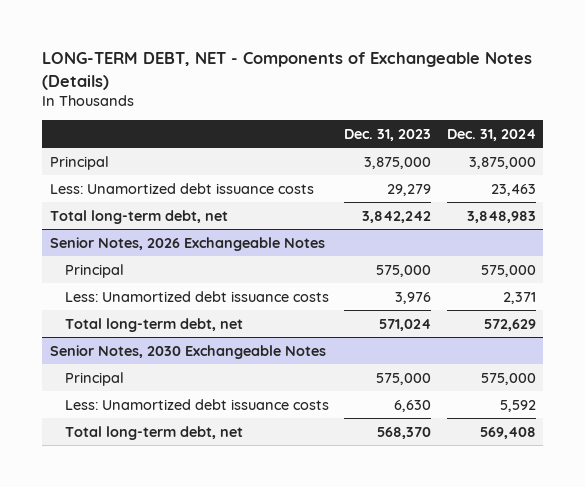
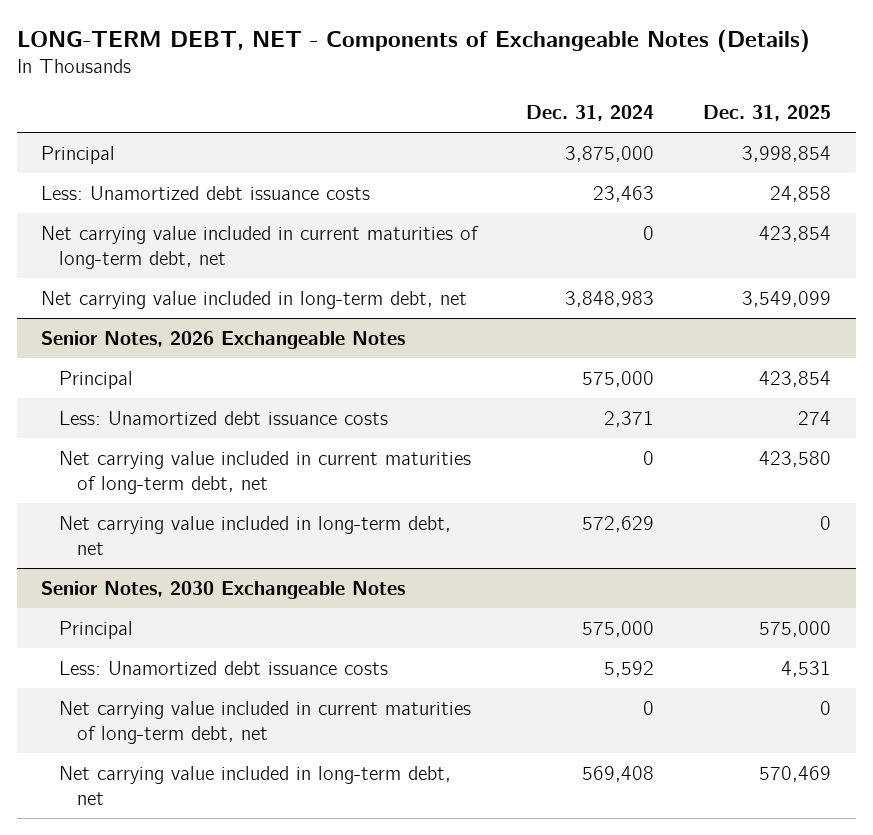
- | Dec. 31, 2023 | Dec. 31, 2024
+ | Dec. 31, 2024 | Dec. 31, 2025
- Total long-term debt, net | 3,842,242 | 3,848,983
+ Net carrying value included in current maturities of long-term debt, net | 0 | 423,854
+ Net carrying value included in long-term debt, net | 3,848,983 | 3,549,099
@ Senior Notes, 2026 Exchangeable Notes
- Total long-term debt, net | 571,024 | 572,629
+ Net carrying value included in current maturities of long-term debt, net | 0 | 423,580
+ Net carrying value included in long-term debt, net | 572,629 | 0
@ Senior Notes, 2030 Exchangeable Notes
- Total long-term debt, net | 568,370 | 569,408
+ Net carrying value included in current maturities of long-term debt, net | 0 | 0
+ Net carrying value included in long-term debt, net | 569,408 | 570,469

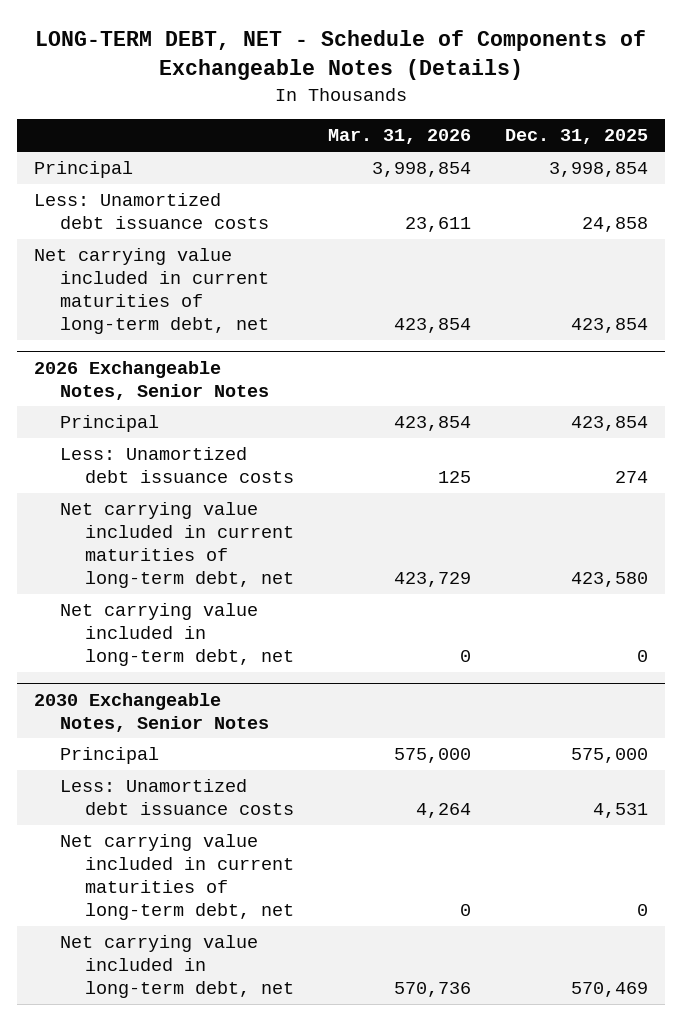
- LONG-TERM DEBT, NET - Components of Exchangeable Notes (Details)
+ LONG-TERM DEBT, NET - Schedule of Components of Exchangeable Notes (Details)
- | Dec. 31, 2024 | Dec. 31, 2025
+ | Mar. 31, 2026 | Dec. 31, 2025
- Net carrying value included in long-term debt, net | 3,848,983 | 3,549,099
- Senior Notes, 2026 Exchangeable Notes
+ 2026 Exchangeable Notes, Senior Notes
- Senior Notes, 2030 Exchangeable Notes
+ 2030 Exchangeable Notes, Senior Notes

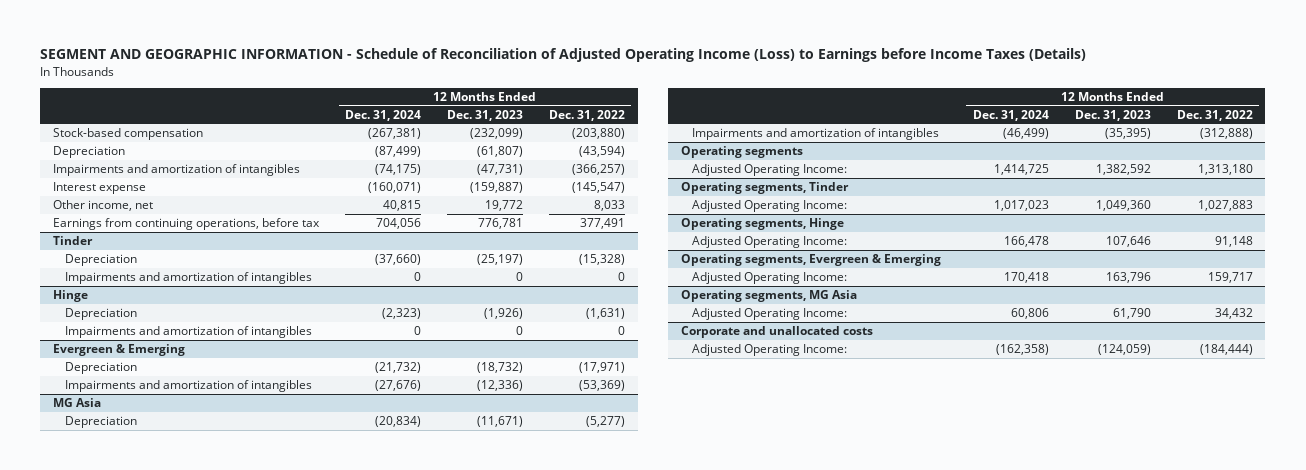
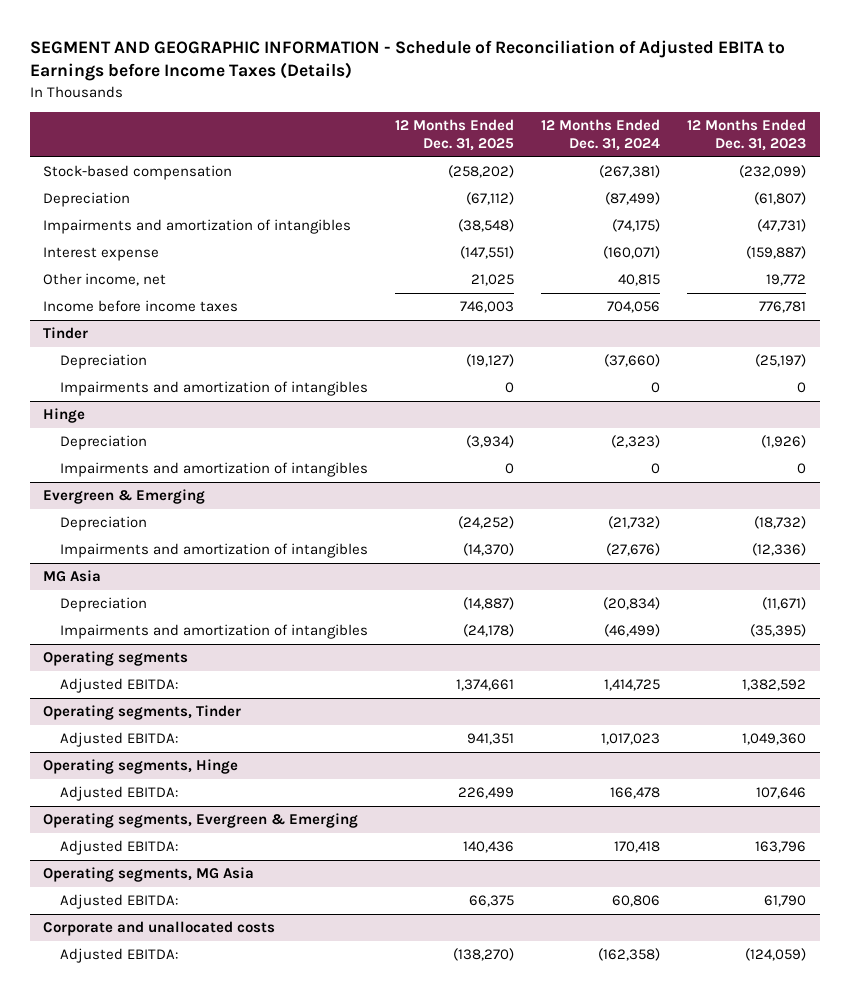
- SEGMENT AND GEOGRAPHIC INFORMATION - Schedule of Reconciliation of Adjusted Operating Income (Loss) to Earnings before Income Taxes (Details)
+ SEGMENT AND GEOGRAPHIC INFORMATION - Schedule of Reconciliation of Adjusted EBITA to Earnings before Income Taxes (Details)
- | 12 Months Ended Dec. 31, 2024 | 12 Months Ended Dec. 31, 2023 | 12 Months Ended Dec. 31, 2022
+ | 12 Months Ended Dec. 31, 2025 | 12 Months Ended Dec. 31, 2024 | 12 Months Ended Dec. 31, 2023
- Earnings from continuing operations, before tax | 704,056 | 776,781 | 377,491
+ Income before income taxes | 746,003 | 704,056 | 776,781
@ Operating segments
- Adjusted Operating Income: | 1,414,725 | 1,382,592 | 1,313,180
+ Adjusted EBITDA: | 1,374,661 | 1,414,725 | 1,382,592
@ Operating segments, Tinder
- Adjusted Operating Income: | 1,017,023 | 1,049,360 | 1,027,883
+ Adjusted EBITDA: | 941,351 | 1,017,023 | 1,049,360
@ Operating segments, Hinge
- Adjusted Operating Income: | 166,478 | 107,646 | 91,148
+ Adjusted EBITDA: | 226,499 | 166,478 | 107,646
@ Operating segments, Evergreen & Emerging
- Adjusted Operating Income: | 170,418 | 163,796 | 159,717
+ Adjusted EBITDA: | 140,436 | 170,418 | 163,796
@ Operating segments, MG Asia
- Adjusted Operating Income: | 60,806 | 61,790 | 34,432
+ Adjusted EBITDA: | 66,375 | 60,806 | 61,790
@ Corporate and unallocated costs
- Adjusted Operating Income: | (162,358) | (124,059) | (184,444)
+ Adjusted EBITDA: | (138,270) | (162,358) | (124,059)

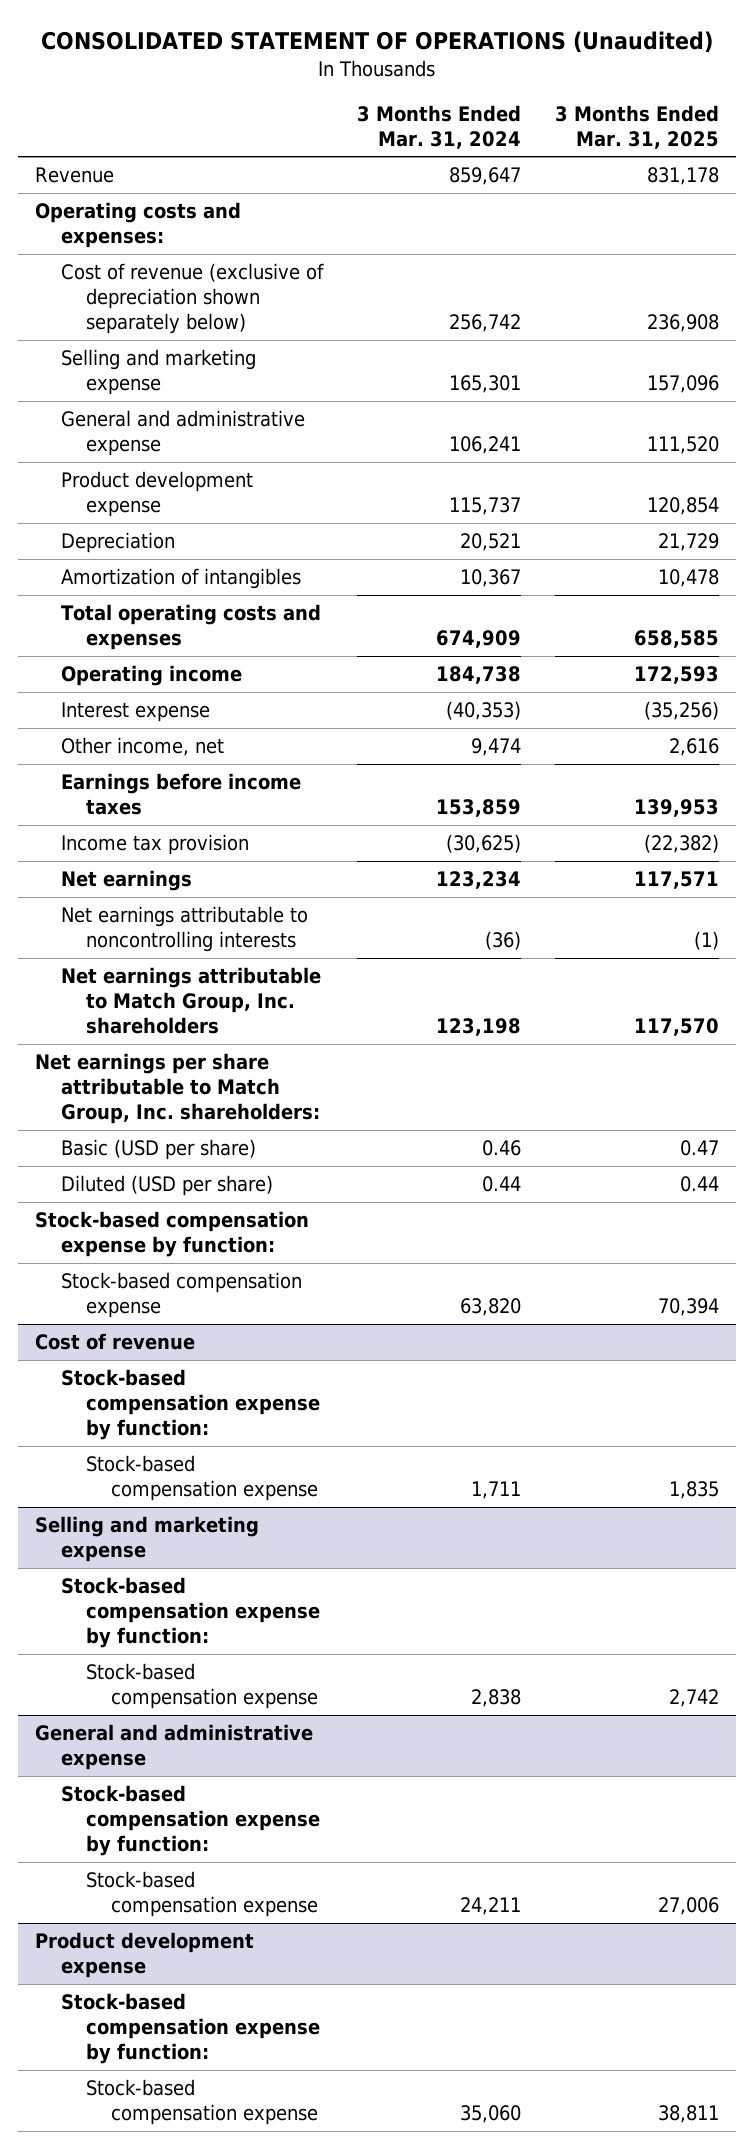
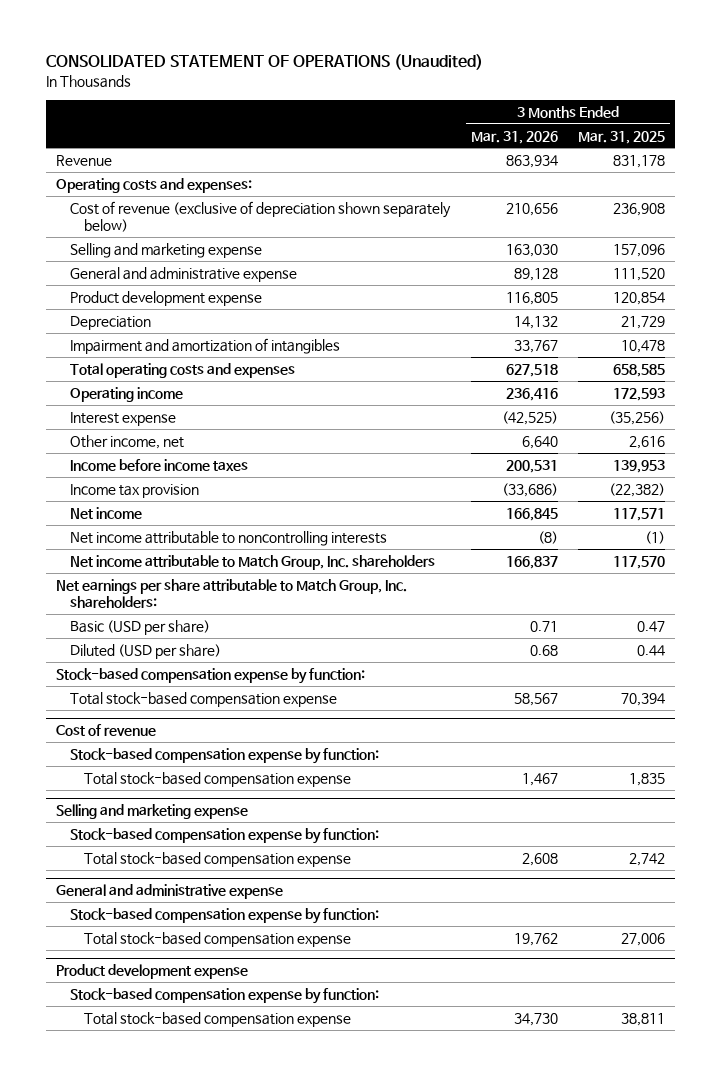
- | 3 Months Ended Mar. 31, 2024 | 3 Months Ended Mar. 31, 2025
+ | 3 Months Ended Mar. 31, 2026 | 3 Months Ended Mar. 31, 2025
- Amortization of intangibles | 10,367 | 10,478
+ Impairment and amortization of intangibles | 33,767 | 10,478
- Earnings before income taxes | 153,859 | 139,953
+ Income before income taxes | 200,531 | 139,953
- Net earnings | 123,234 | 117,571
- Net earnings attributable to noncontrolling interests | (36) | (1)
- Net earnings attributable to Match Group, Inc. shareholders | 123,198 | 117,570
+ Net income | 166,845 | 117,571
+ Net income attributable to noncontrolling interests | (8) | (1)
+ Net income attributable to Match Group, Inc. shareholders | 166,837 | 117,570
- Stock-based compensation expense | 63,820 | 70,394
+ Total stock-based compensation expense | 58,567 | 70,394
@ Cost of revenue
- Stock-based compensation expense | 1,711 | 1,835
+ Total stock-based compensation expense | 1,467 | 1,835
@ Selling and marketing expense
- Stock-based compensation expense | 2,838 | 2,742
+ Total stock-based compensation expense | 2,608 | 2,742
@ General and administrative expense
- Stock-based compensation expense | 24,211 | 27,006
+ Total stock-based compensation expense | 19,762 | 27,006
@ Product development expense
- Stock-based compensation expense | 35,060 | 38,811
+ Total stock-based compensation expense | 34,730 | 38,811

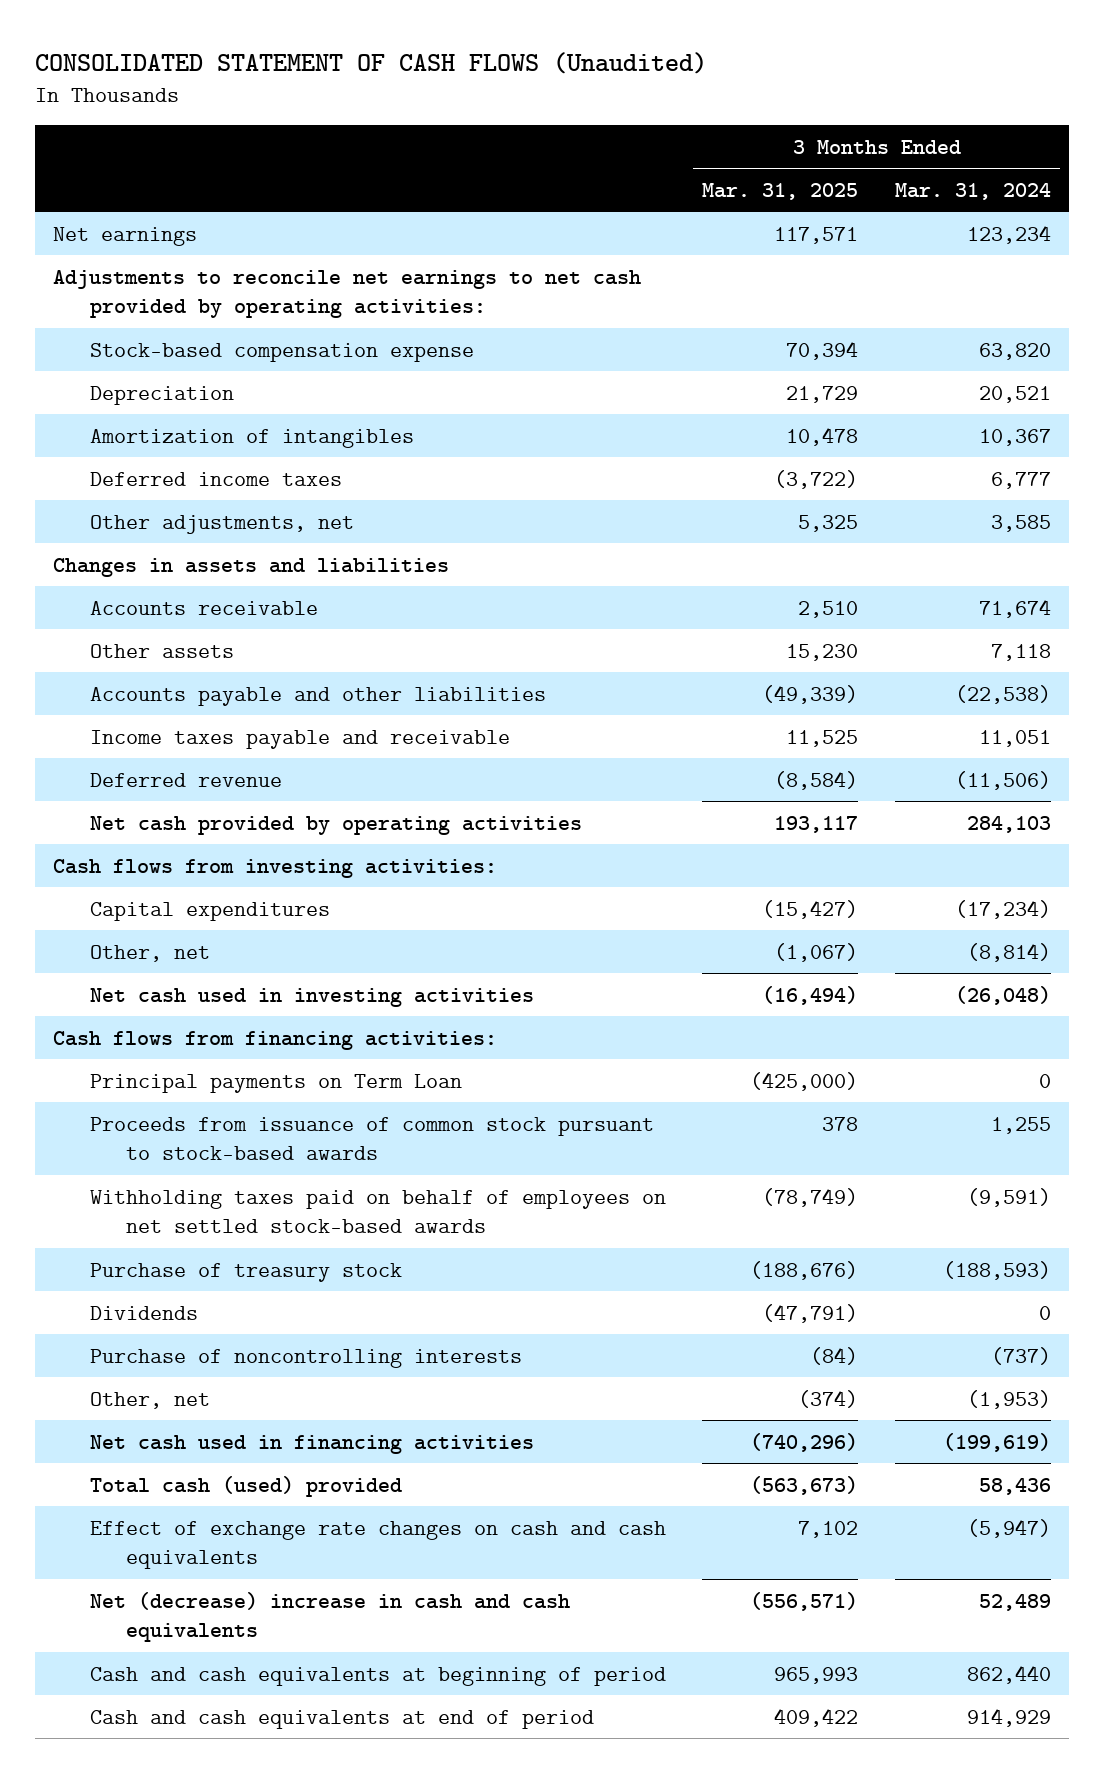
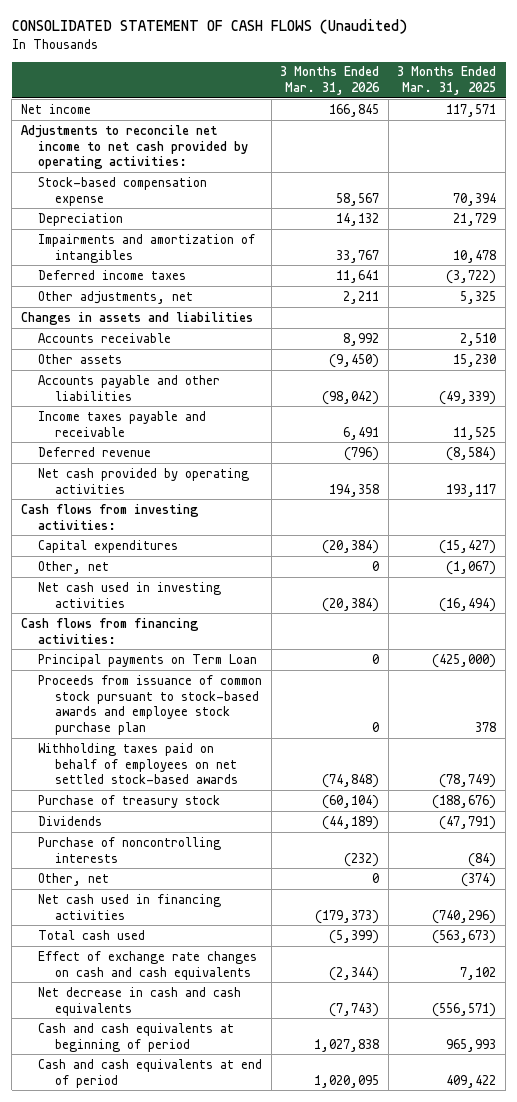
- | 3 Months Ended Mar. 31, 2025 | 3 Months Ended Mar. 31, 2024
+ | 3 Months Ended Mar. 31, 2026 | 3 Months Ended Mar. 31, 2025
- Net earnings | 117,571 | 123,234
- Adjustments to reconcile net earnings to net cash provided by operating activities:
+ Net income | 166,845 | 117,571
+ Adjustments to reconcile net income to net cash provided by operating activities:
- Amortization of intangibles | 10,478 | 10,367
+ Impairments and amortization of intangibles | 33,767 | 10,478
- Proceeds from issuance of common stock pursuant to stock-based awards | 378 | 1,255
+ Proceeds from issuance of common stock pursuant to stock-based awards and employee stock purchase plan | 0 | 378
- Total cash (used) provided | (563,673) | 58,436
+ Total cash used | (5,399) | (563,673)
- Net (decrease) increase in cash and cash equivalents | (556,571) | 52,489
+ Net decrease in cash and cash equivalents | (7,743) | (556,571)

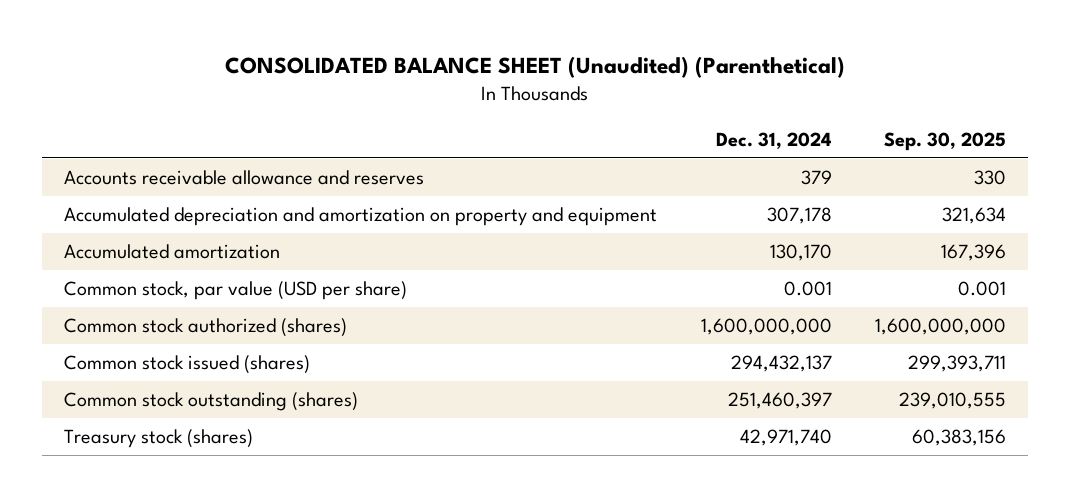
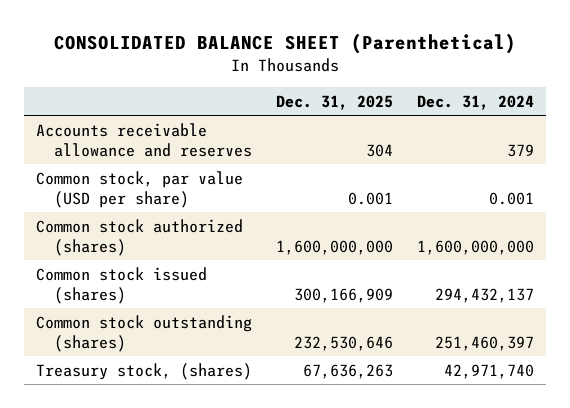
- CONSOLIDATED BALANCE SHEET (Unaudited) (Parenthetical)
+ CONSOLIDATED BALANCE SHEET (Parenthetical)
- | Dec. 31, 2024 | Sep. 30, 2025
+ | Dec. 31, 2025 | Dec. 31, 2024
- Accumulated depreciation and amortization on property and equipment | 307,178 | 321,634
- Accumulated amortization | 130,170 | 167,396
- Treasury stock (shares) | 42,971,740 | 60,383,156
+ Treasury stock, (shares) | 67,636,263 | 42,971,740

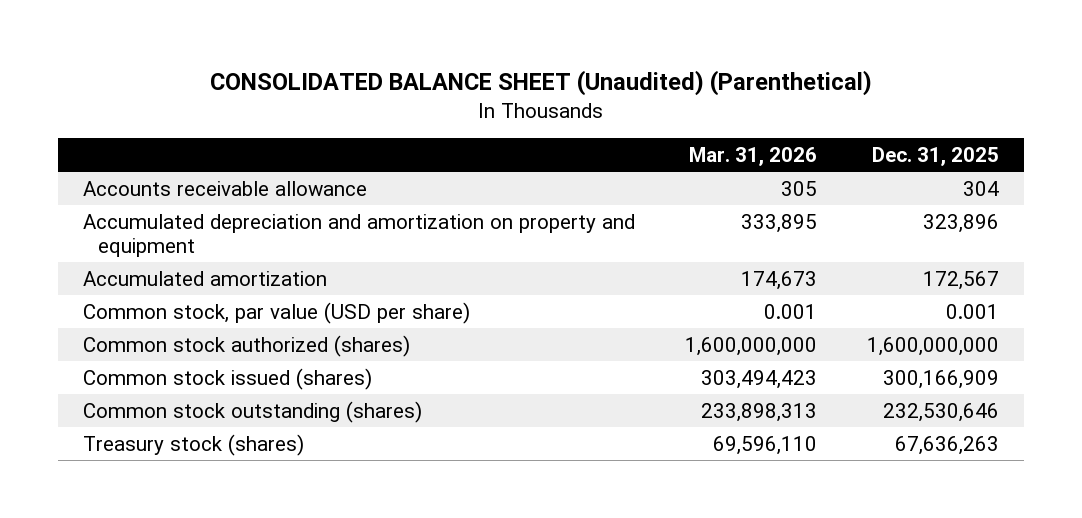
- CONSOLIDATED BALANCE SHEET (Parenthetical)
+ CONSOLIDATED BALANCE SHEET (Unaudited) (Parenthetical)
- | Dec. 31, 2025 | Dec. 31, 2024
+ | Mar. 31, 2026 | Dec. 31, 2025
- Accounts receivable allowance and reserves | 304 | 379
+ Accounts receivable allowance | 305 | 304
+ Accumulated depreciation and amortization on property and equipment | 333,895 | 323,896
+ Accumulated amortization | 174,673 | 172,567
- Treasury stock, (shares) | 67,636,263 | 42,971,740
+ Treasury stock (shares) | 69,596,110 | 67,636,263

